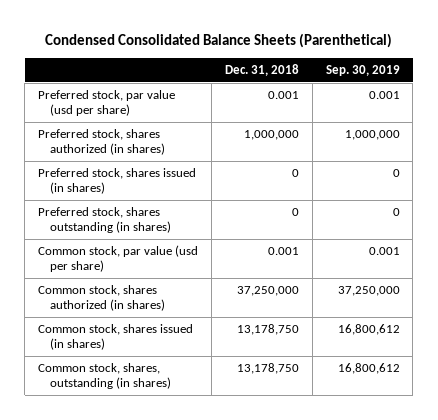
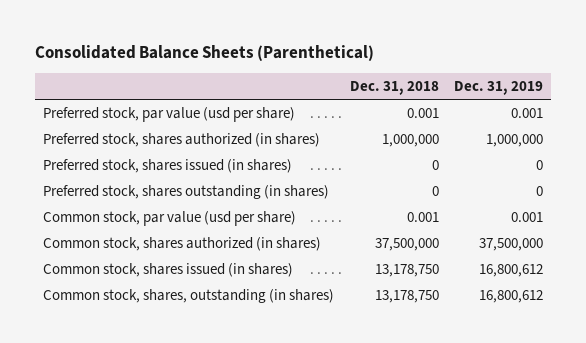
- Condensed Consolidated Balance Sheets (Parenthetical)
+ Consolidated Balance Sheets (Parenthetical)
- | Dec. 31, 2018 | Sep. 30, 2019
+ | Dec. 31, 2018 | Dec. 31, 2019
- Common stock, shares authorized (in shares) | 37,250,000 | 37,250,000
+ Common stock, shares authorized (in shares) | 37,500,000 | 37,500,000

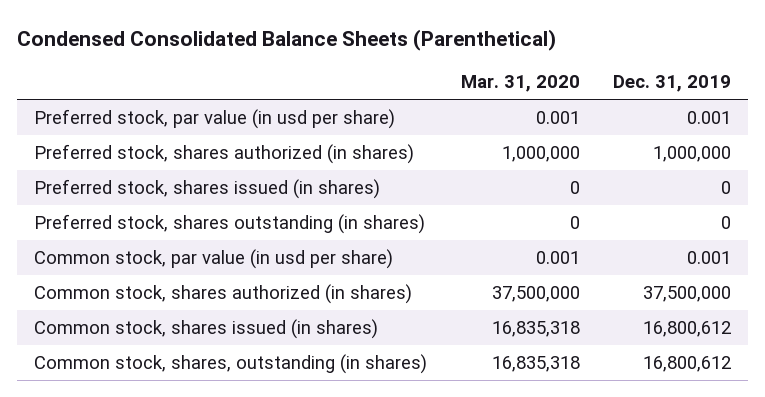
- Consolidated Balance Sheets (Parenthetical)
+ Condensed Consolidated Balance Sheets (Parenthetical)
- | Dec. 31, 2018 | Dec. 31, 2019
+ | Mar. 31, 2020 | Dec. 31, 2019
- Preferred stock, par value (usd per share) | 0.001 | 0.001
+ Preferred stock, par value (in usd per share) | 0.001 | 0.001
- Common stock, par value (usd per share) | 0.001 | 0.001
+ Common stock, par value (in usd per share) | 0.001 | 0.001

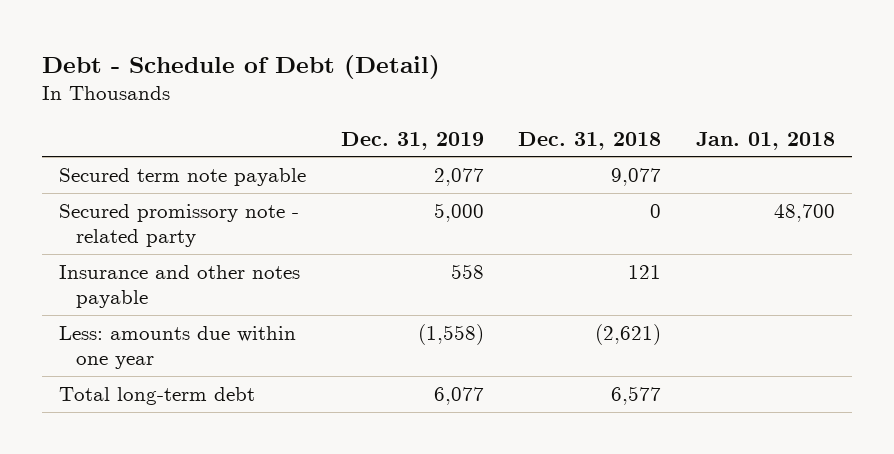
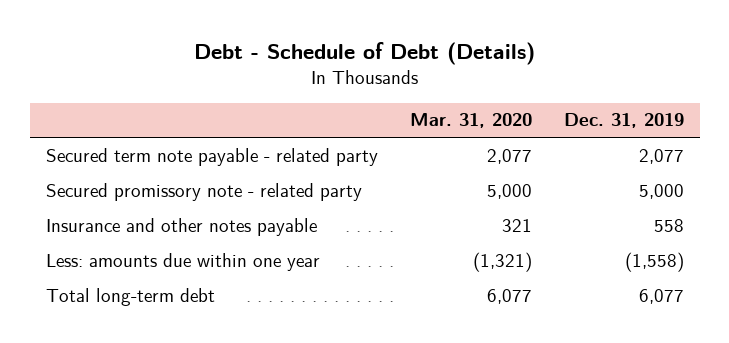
- Debt - Schedule of Debt (Detail)
+ Debt - Schedule of Debt (Details)
- | Dec. 31, 2019 | Dec. 31, 2018 | Jan. 01, 2018
+ | Mar. 31, 2020 | Dec. 31, 2019
- Secured term note payable | 2,077 | 9,077 |
+ Secured term note payable - related party | 2,077 | 2,077

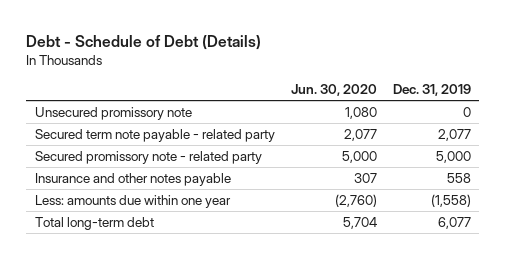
- | Mar. 31, 2020 | Dec. 31, 2019
+ | Jun. 30, 2020 | Dec. 31, 2019
+ Unsecured promissory note | 1,080 | 0

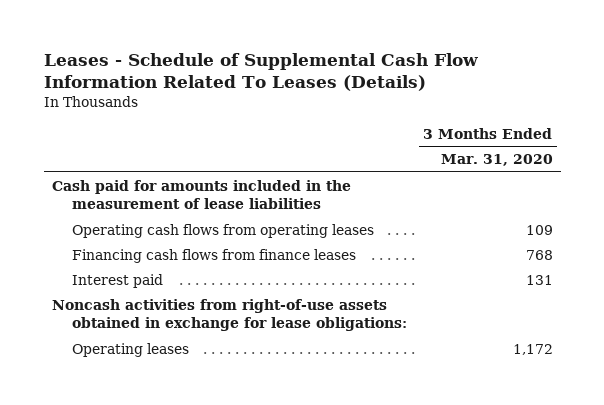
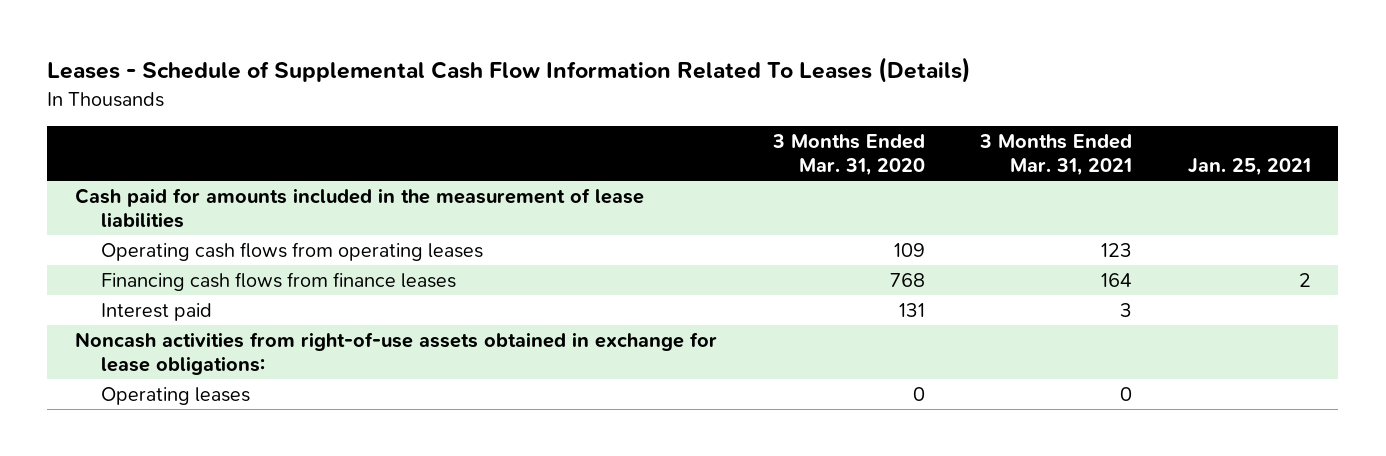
- | 3 Months Ended Mar. 31, 2020
+ | 3 Months Ended Mar. 31, 2020 | 3 Months Ended Mar. 31, 2021 | Jan. 25, 2021
- Operating leases | 1,172
+ Operating leases | 0 | 0 |

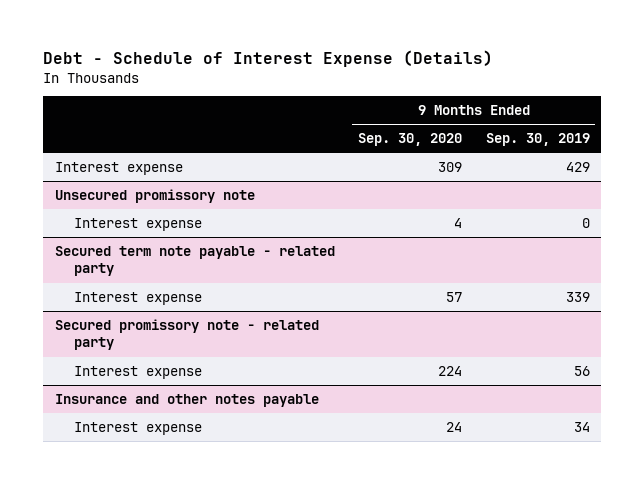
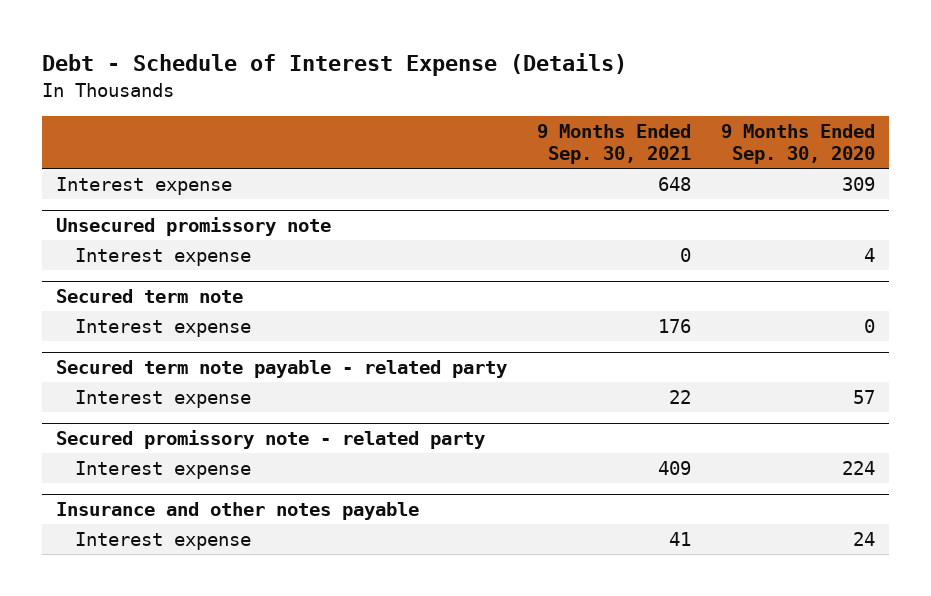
- | 9 Months Ended Sep. 30, 2020 | 9 Months Ended Sep. 30, 2019
+ | 9 Months Ended Sep. 30, 2021 | 9 Months Ended Sep. 30, 2020
+ Secured term note
+ Interest expense | 176 | 0

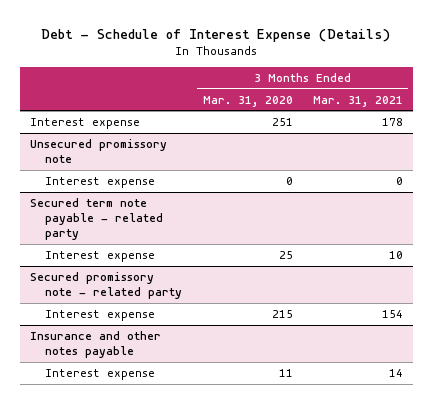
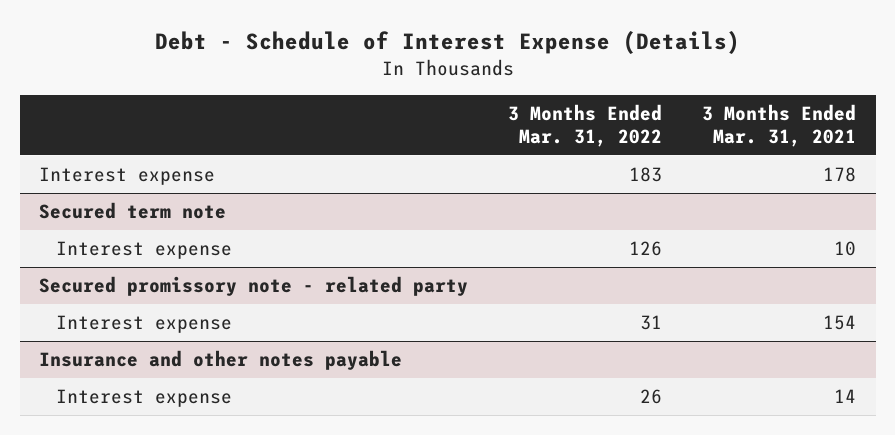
- | 3 Months Ended Mar. 31, 2020 | 3 Months Ended Mar. 31, 2021
+ | 3 Months Ended Mar. 31, 2022 | 3 Months Ended Mar. 31, 2021
- Unsecured promissory note
- Interest expense | 0 | 0
- Secured term note payable - related party
+ Secured term note

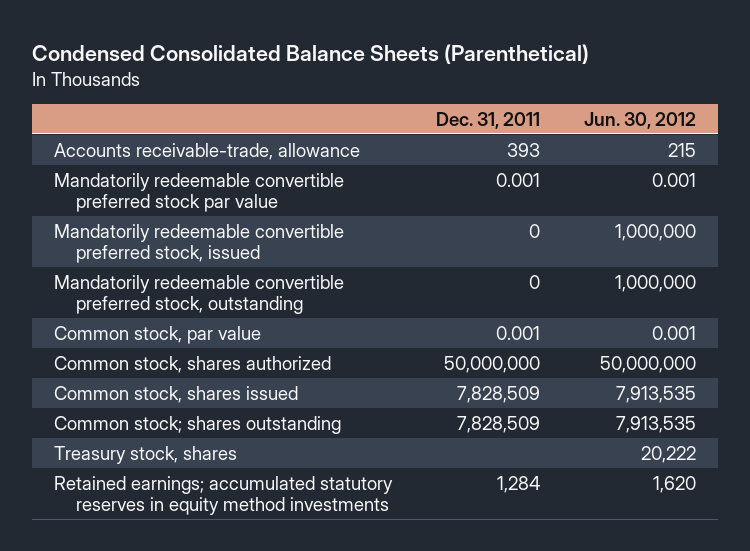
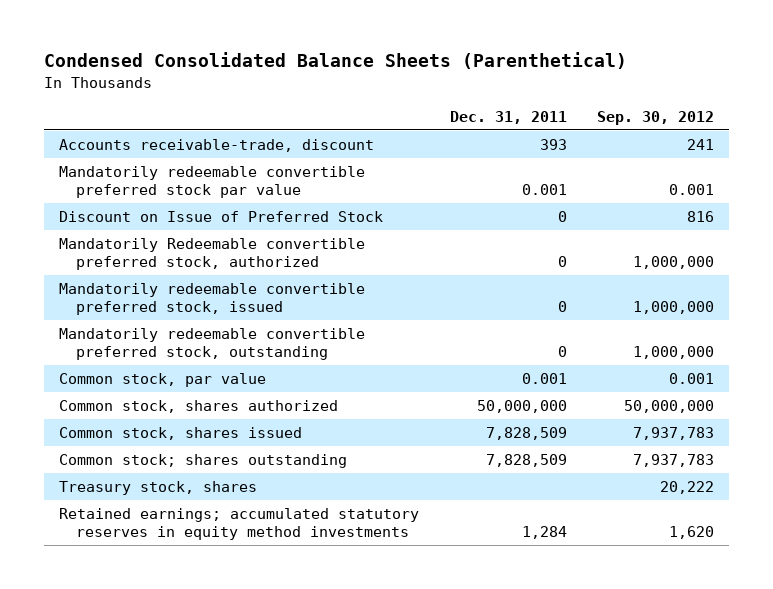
- | Dec. 31, 2011 | Jun. 30, 2012
+ | Dec. 31, 2011 | Sep. 30, 2012
- Accounts receivable-trade, allowance | 393 | 215
+ Accounts receivable-trade, discount | 393 | 241
+ Discount on Issue of Preferred Stock | 0 | 816
+ Mandatorily Redeemable convertible preferred stock, authorized | 0 | 1,000,000

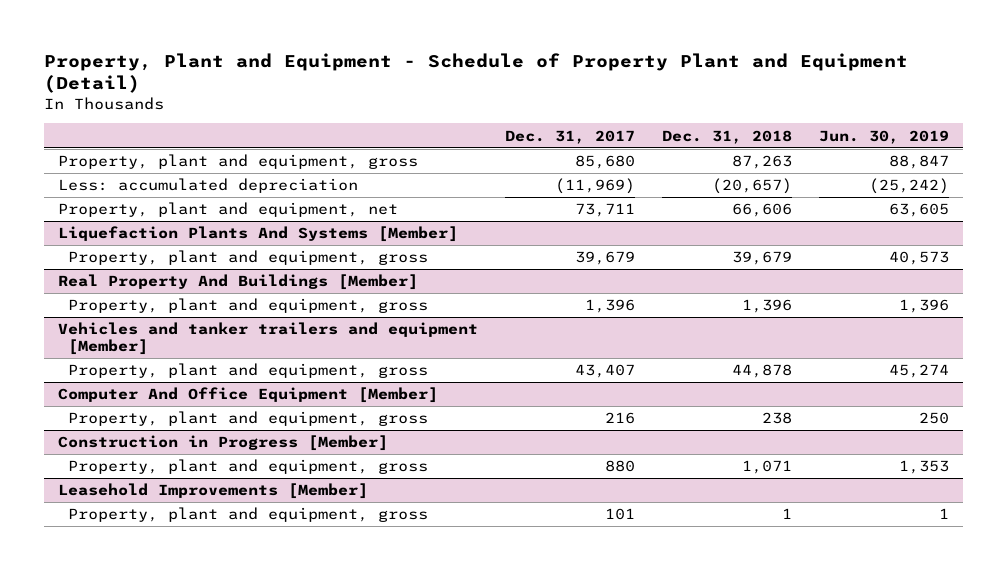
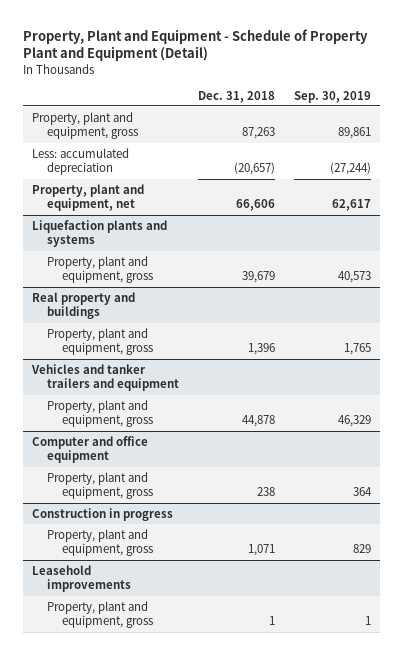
- | Dec. 31, 2017 | Dec. 31, 2018 | Jun. 30, 2019
+ | Dec. 31, 2018 | Sep. 30, 2019
- Liquefaction Plants And Systems [Member]
+ Liquefaction plants and systems
- Real Property And Buildings [Member]
+ Real property and buildings
- Vehicles and tanker trailers and equipment [Member]
+ Vehicles and tanker trailers and equipment
- Computer And Office Equipment [Member]
+ Computer and office equipment
- Construction in Progress [Member]
+ Construction in progress
- Leasehold Improvements [Member]
+ Leasehold improvements

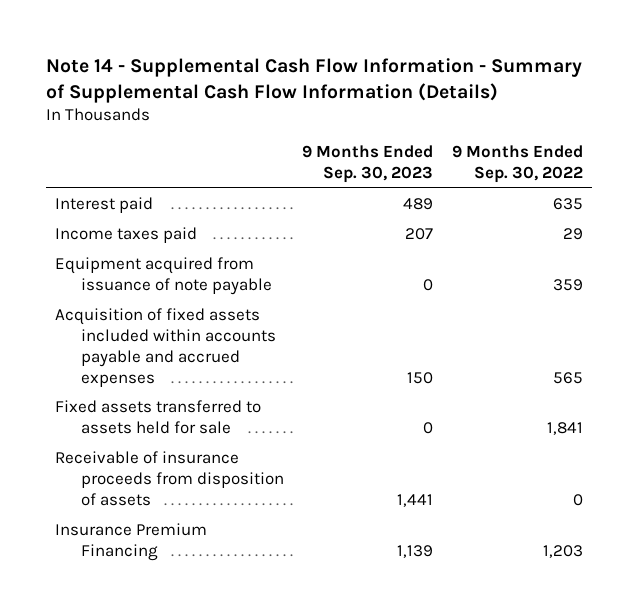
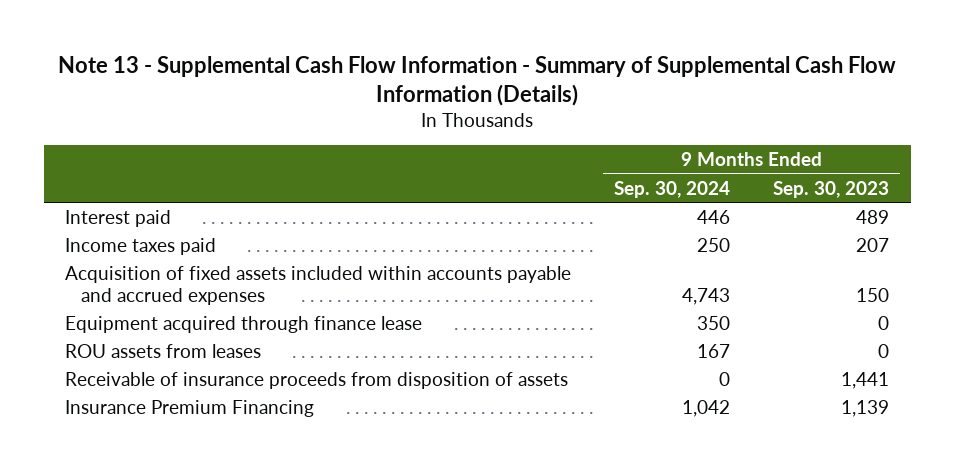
- Note 14 - Supplemental Cash Flow Information - Summary of Supplemental Cash Flow Information (Details)
+ Note 13 - Supplemental Cash Flow Information - Summary of Supplemental Cash Flow Information (Details)
- | 9 Months Ended Sep. 30, 2023 | 9 Months Ended Sep. 30, 2022
+ | 9 Months Ended Sep. 30, 2024 | 9 Months Ended Sep. 30, 2023
- Equipment acquired from issuance of note payable | 0 | 359
- Fixed assets transferred to assets held for sale | 0 | 1,841
+ Equipment acquired through finance lease | 350 | 0
+ ROU assets from leases | 167 | 0

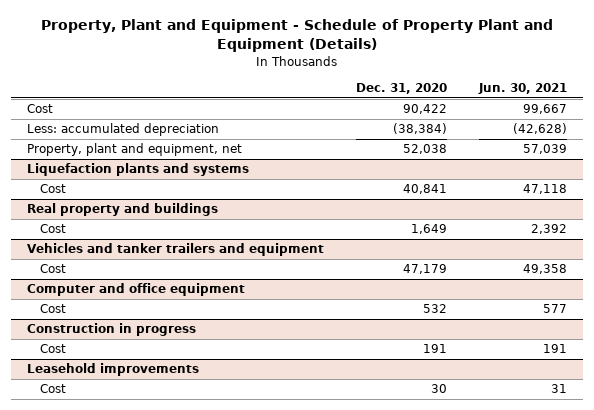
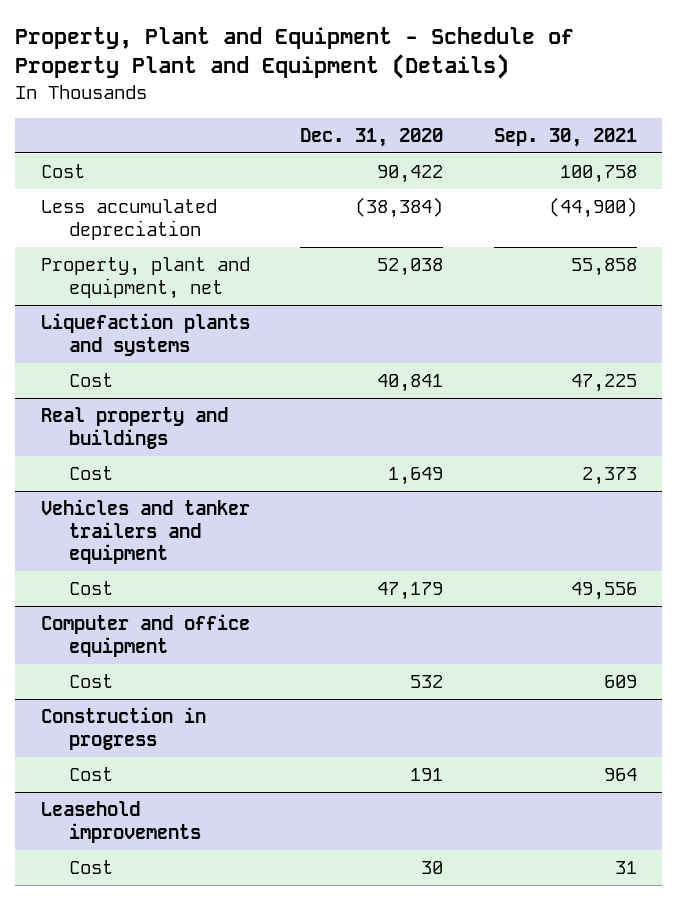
- | Dec. 31, 2020 | Jun. 30, 2021
+ | Dec. 31, 2020 | Sep. 30, 2021
- Less: accumulated depreciation | (38,384) | (42,628)
+ Less accumulated depreciation | (38,384) | (44,900)

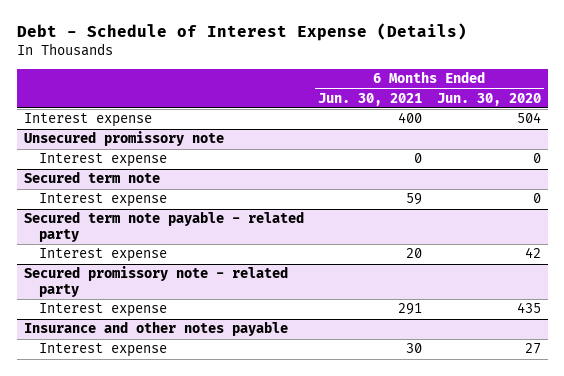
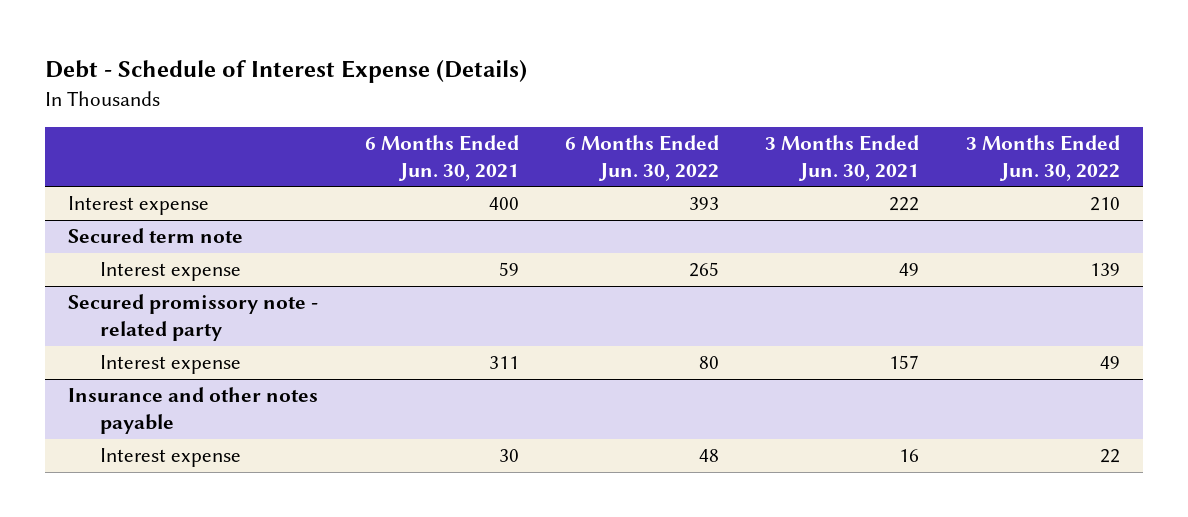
- | 6 Months Ended Jun. 30, 2021 | 6 Months Ended Jun. 30, 2020
+ | 6 Months Ended Jun. 30, 2021 | 6 Months Ended Jun. 30, 2022 | 3 Months Ended Jun. 30, 2021 | 3 Months Ended Jun. 30, 2022
- Unsecured promissory note
- Interest expense | 0 | 0
- Secured term note payable - related party
- Interest expense | 20 | 42
@ Secured promissory note - related party
- Interest expense | 291 | 435
+ Interest expense | 311 | 80 | 157 | 49

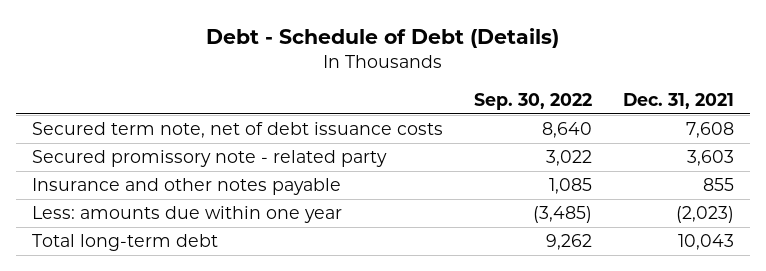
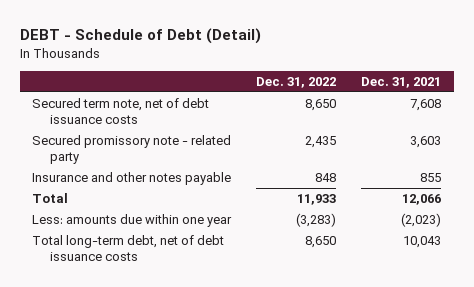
- Debt - Schedule of Debt (Details)
+ DEBT - Schedule of Debt (Detail)
- | Sep. 30, 2022 | Dec. 31, 2021
+ | Dec. 31, 2022 | Dec. 31, 2021
+ Total | 11,933 | 12,066
- Total long-term debt | 9,262 | 10,043
+ Total long-term debt, net of debt issuance costs | 8,650 | 10,043

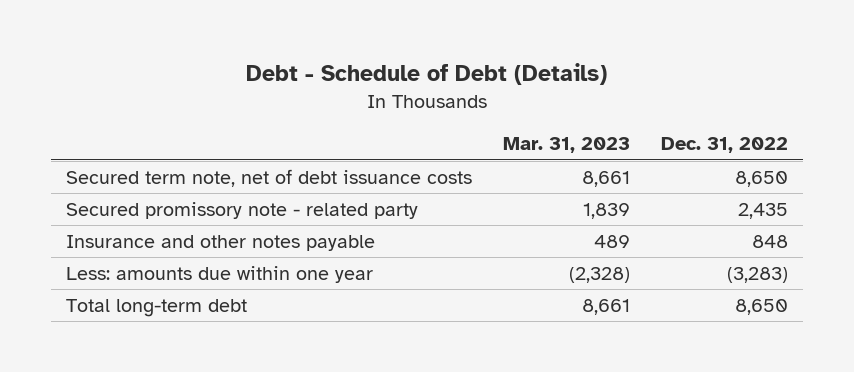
- DEBT - Schedule of Debt (Detail)
+ Debt - Schedule of Debt (Details)
- | Dec. 31, 2022 | Dec. 31, 2021
+ | Mar. 31, 2023 | Dec. 31, 2022
- Total | 11,933 | 12,066
- Total long-term debt, net of debt issuance costs | 8,650 | 10,043
+ Total long-term debt | 8,661 | 8,650

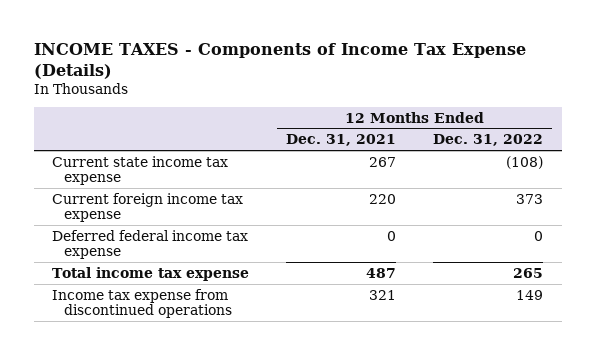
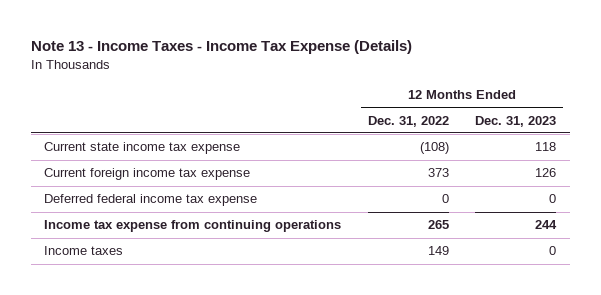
- INCOME TAXES - Components of Income Tax Expense (Details)
+ Note 13 - Income Taxes - Income Tax Expense (Details)
- | 12 Months Ended Dec. 31, 2021 | 12 Months Ended Dec. 31, 2022
+ | 12 Months Ended Dec. 31, 2022 | 12 Months Ended Dec. 31, 2023
- Total income tax expense | 487 | 265
- Income tax expense from discontinued operations | 321 | 149
+ Income tax expense from continuing operations | 265 | 244
+ Income taxes | 149 | 0

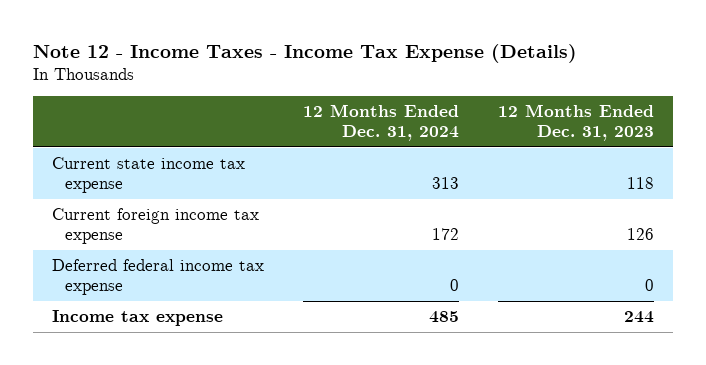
- Note 13 - Income Taxes - Income Tax Expense (Details)
+ Note 12 - Income Taxes - Income Tax Expense (Details)
- | 12 Months Ended Dec. 31, 2022 | 12 Months Ended Dec. 31, 2023
+ | 12 Months Ended Dec. 31, 2024 | 12 Months Ended Dec. 31, 2023
- Income tax expense from continuing operations | 265 | 244
- Income taxes | 149 | 0
+ Income tax expense | 485 | 244

